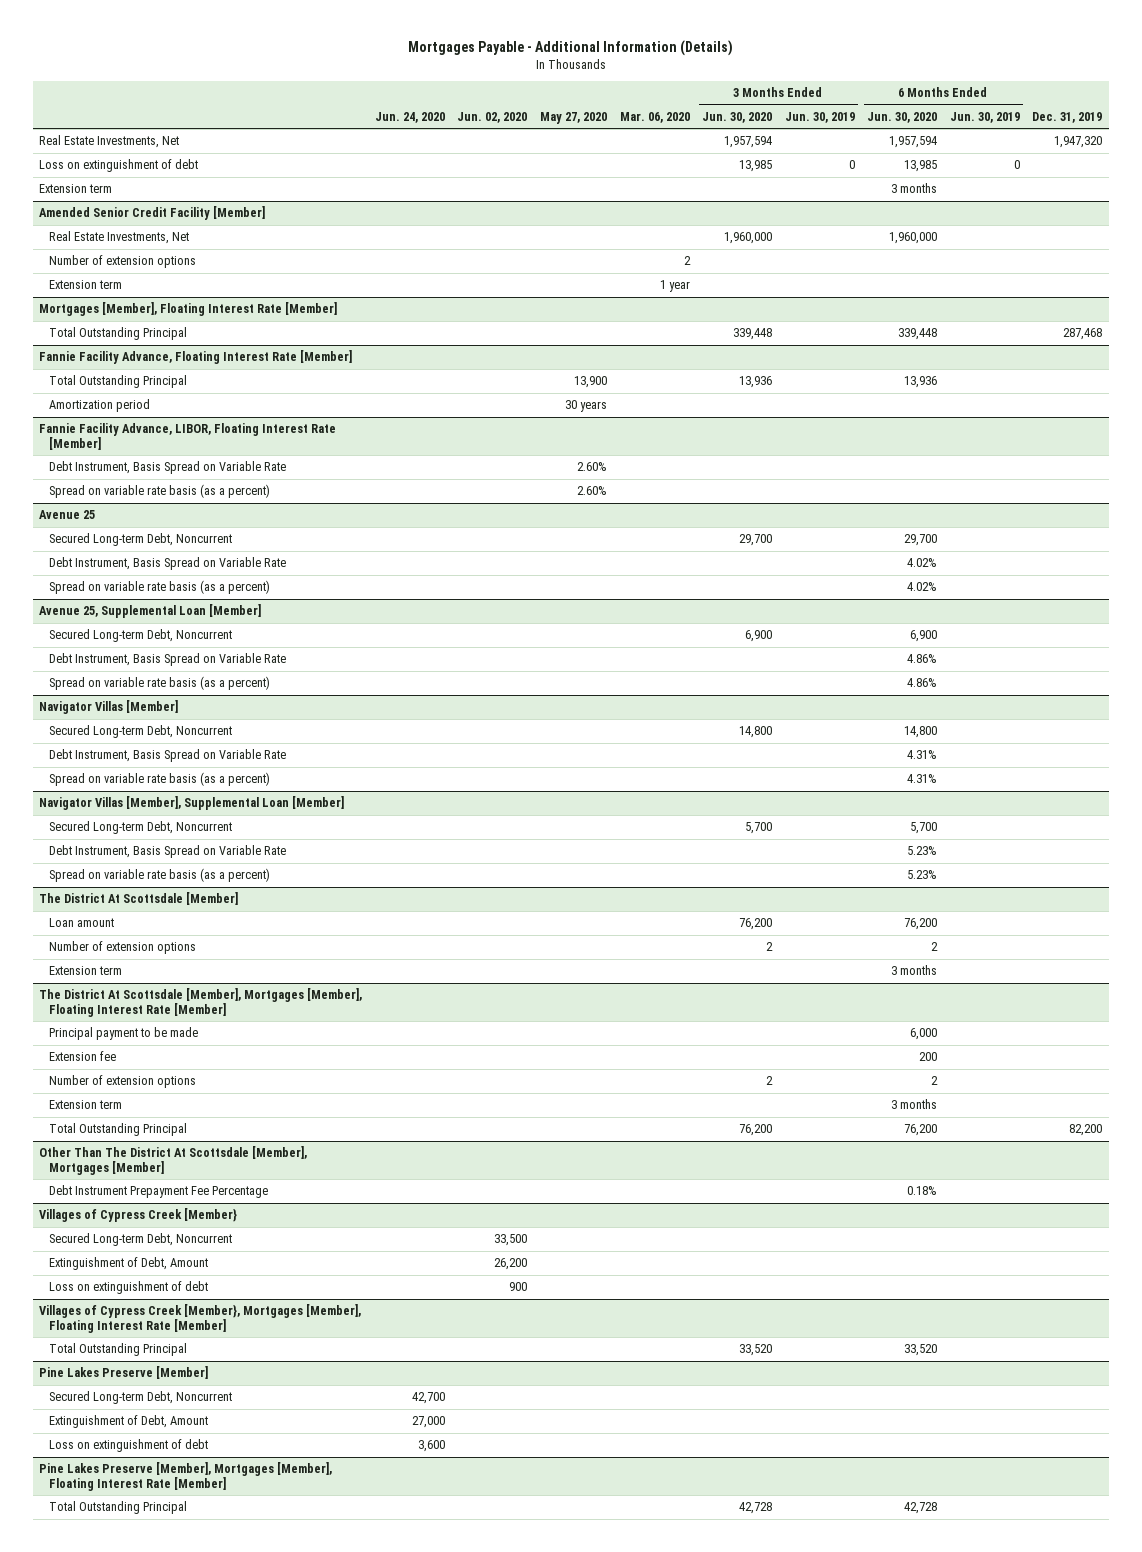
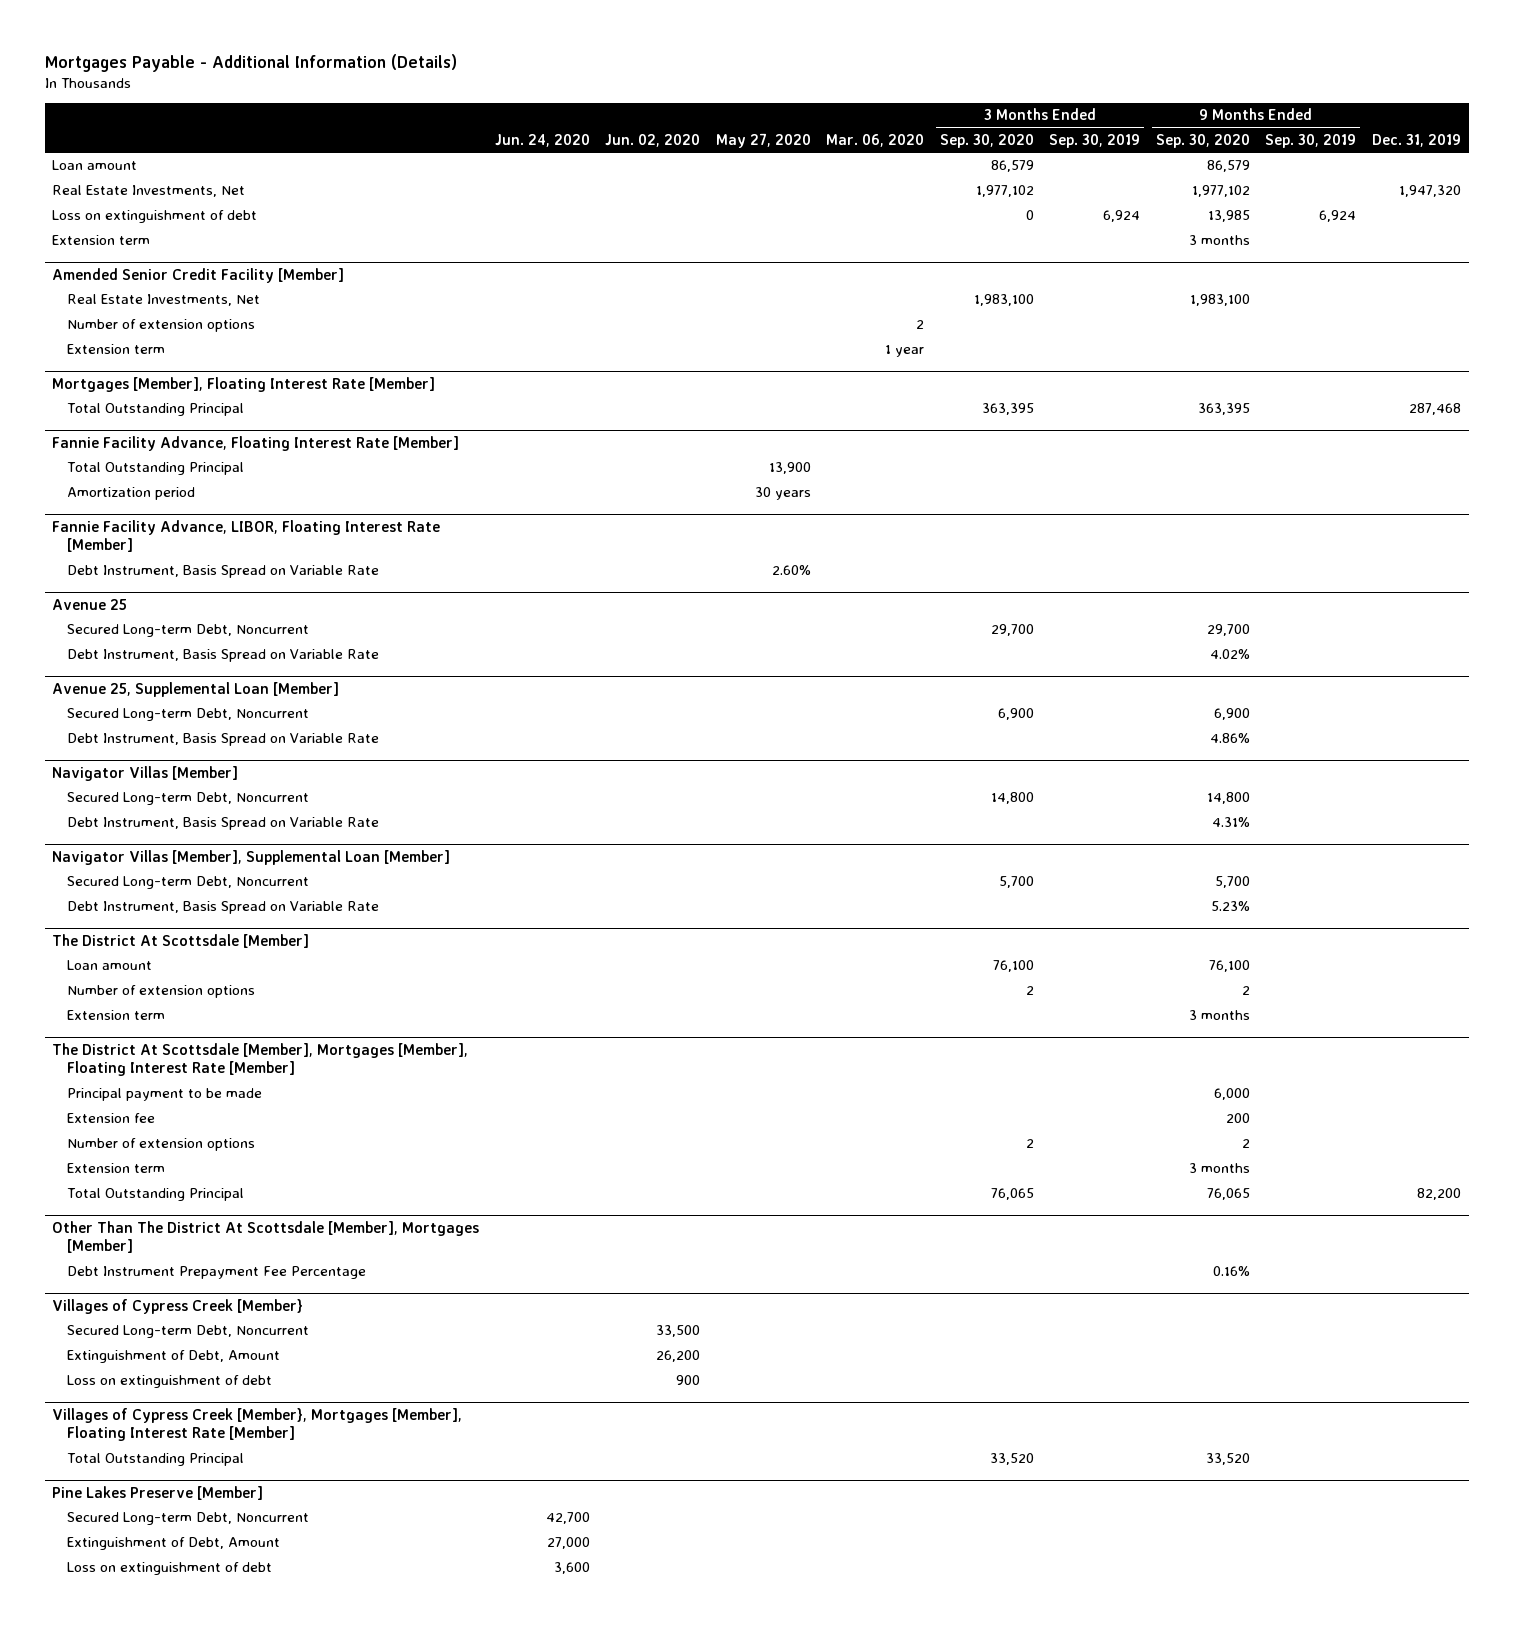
- | Jun. 24, 2020 | Jun. 02, 2020 | May 27, 2020 | Mar. 06, 2020 | 3 Months Ended Jun. 30, 2020 | 3 Months Ended Jun. 30, 2019 | 6 Months Ended Jun. 30, 2020 | 6 Months Ended Jun. 30, 2019 | Dec. 31, 2019
+ | Jun. 24, 2020 | Jun. 02, 2020 | May 27, 2020 | Mar. 06, 2020 | 3 Months Ended Sep. 30, 2020 | 3 Months Ended Sep. 30, 2019 | 9 Months Ended Sep. 30, 2020 | 9 Months Ended Sep. 30, 2019 | Dec. 31, 2019
+ Loan amount | | | | | 86,579 | | 86,579 | |
@ Fannie Facility Advance, LIBOR, Floating Interest Rate [Member]
- Spread on variable rate basis (as a percent) | | | 2.60% | | | | | |
@ Avenue 25
- Spread on variable rate basis (as a percent) | | | | | | | 4.02% | |
@ Avenue 25, Supplemental Loan [Member]
- Spread on variable rate basis (as a percent) | | | | | | | 4.86% | |
@ Navigator Villas [Member]
- Spread on variable rate basis (as a percent) | | | | | | | 4.31% | |
@ Navigator Villas [Member], Supplemental Loan [Member]
- Spread on variable rate basis (as a percent) | | | | | | | 5.23% | |
- Pine Lakes Preserve [Member], Mortgages [Member], Floating Interest Rate [Member]
- Total Outstanding Principal | | | | | 42,728 | | 42,728 | |

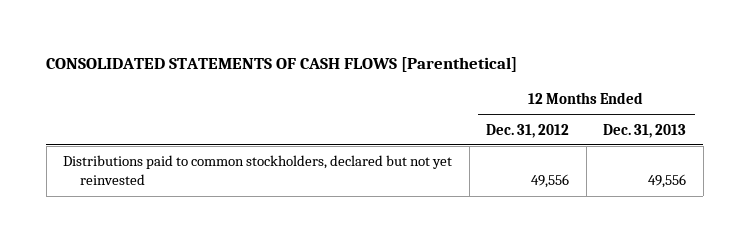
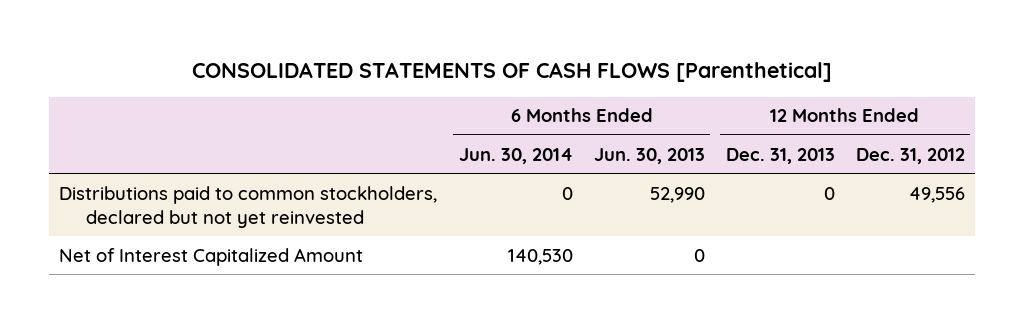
- | 12 Months Ended Dec. 31, 2012 | 12 Months Ended Dec. 31, 2013
+ | 6 Months Ended Jun. 30, 2014 | 6 Months Ended Jun. 30, 2013 | 12 Months Ended Dec. 31, 2013 | 12 Months Ended Dec. 31, 2012
- Distributions paid to common stockholders, declared but not yet reinvested | 49,556 | 49,556
+ Distributions paid to common stockholders, declared but not yet reinvested | 0 | 52,990 | 0 | 49,556
+ Net of Interest Capitalized Amount | 140,530 | 0 | |

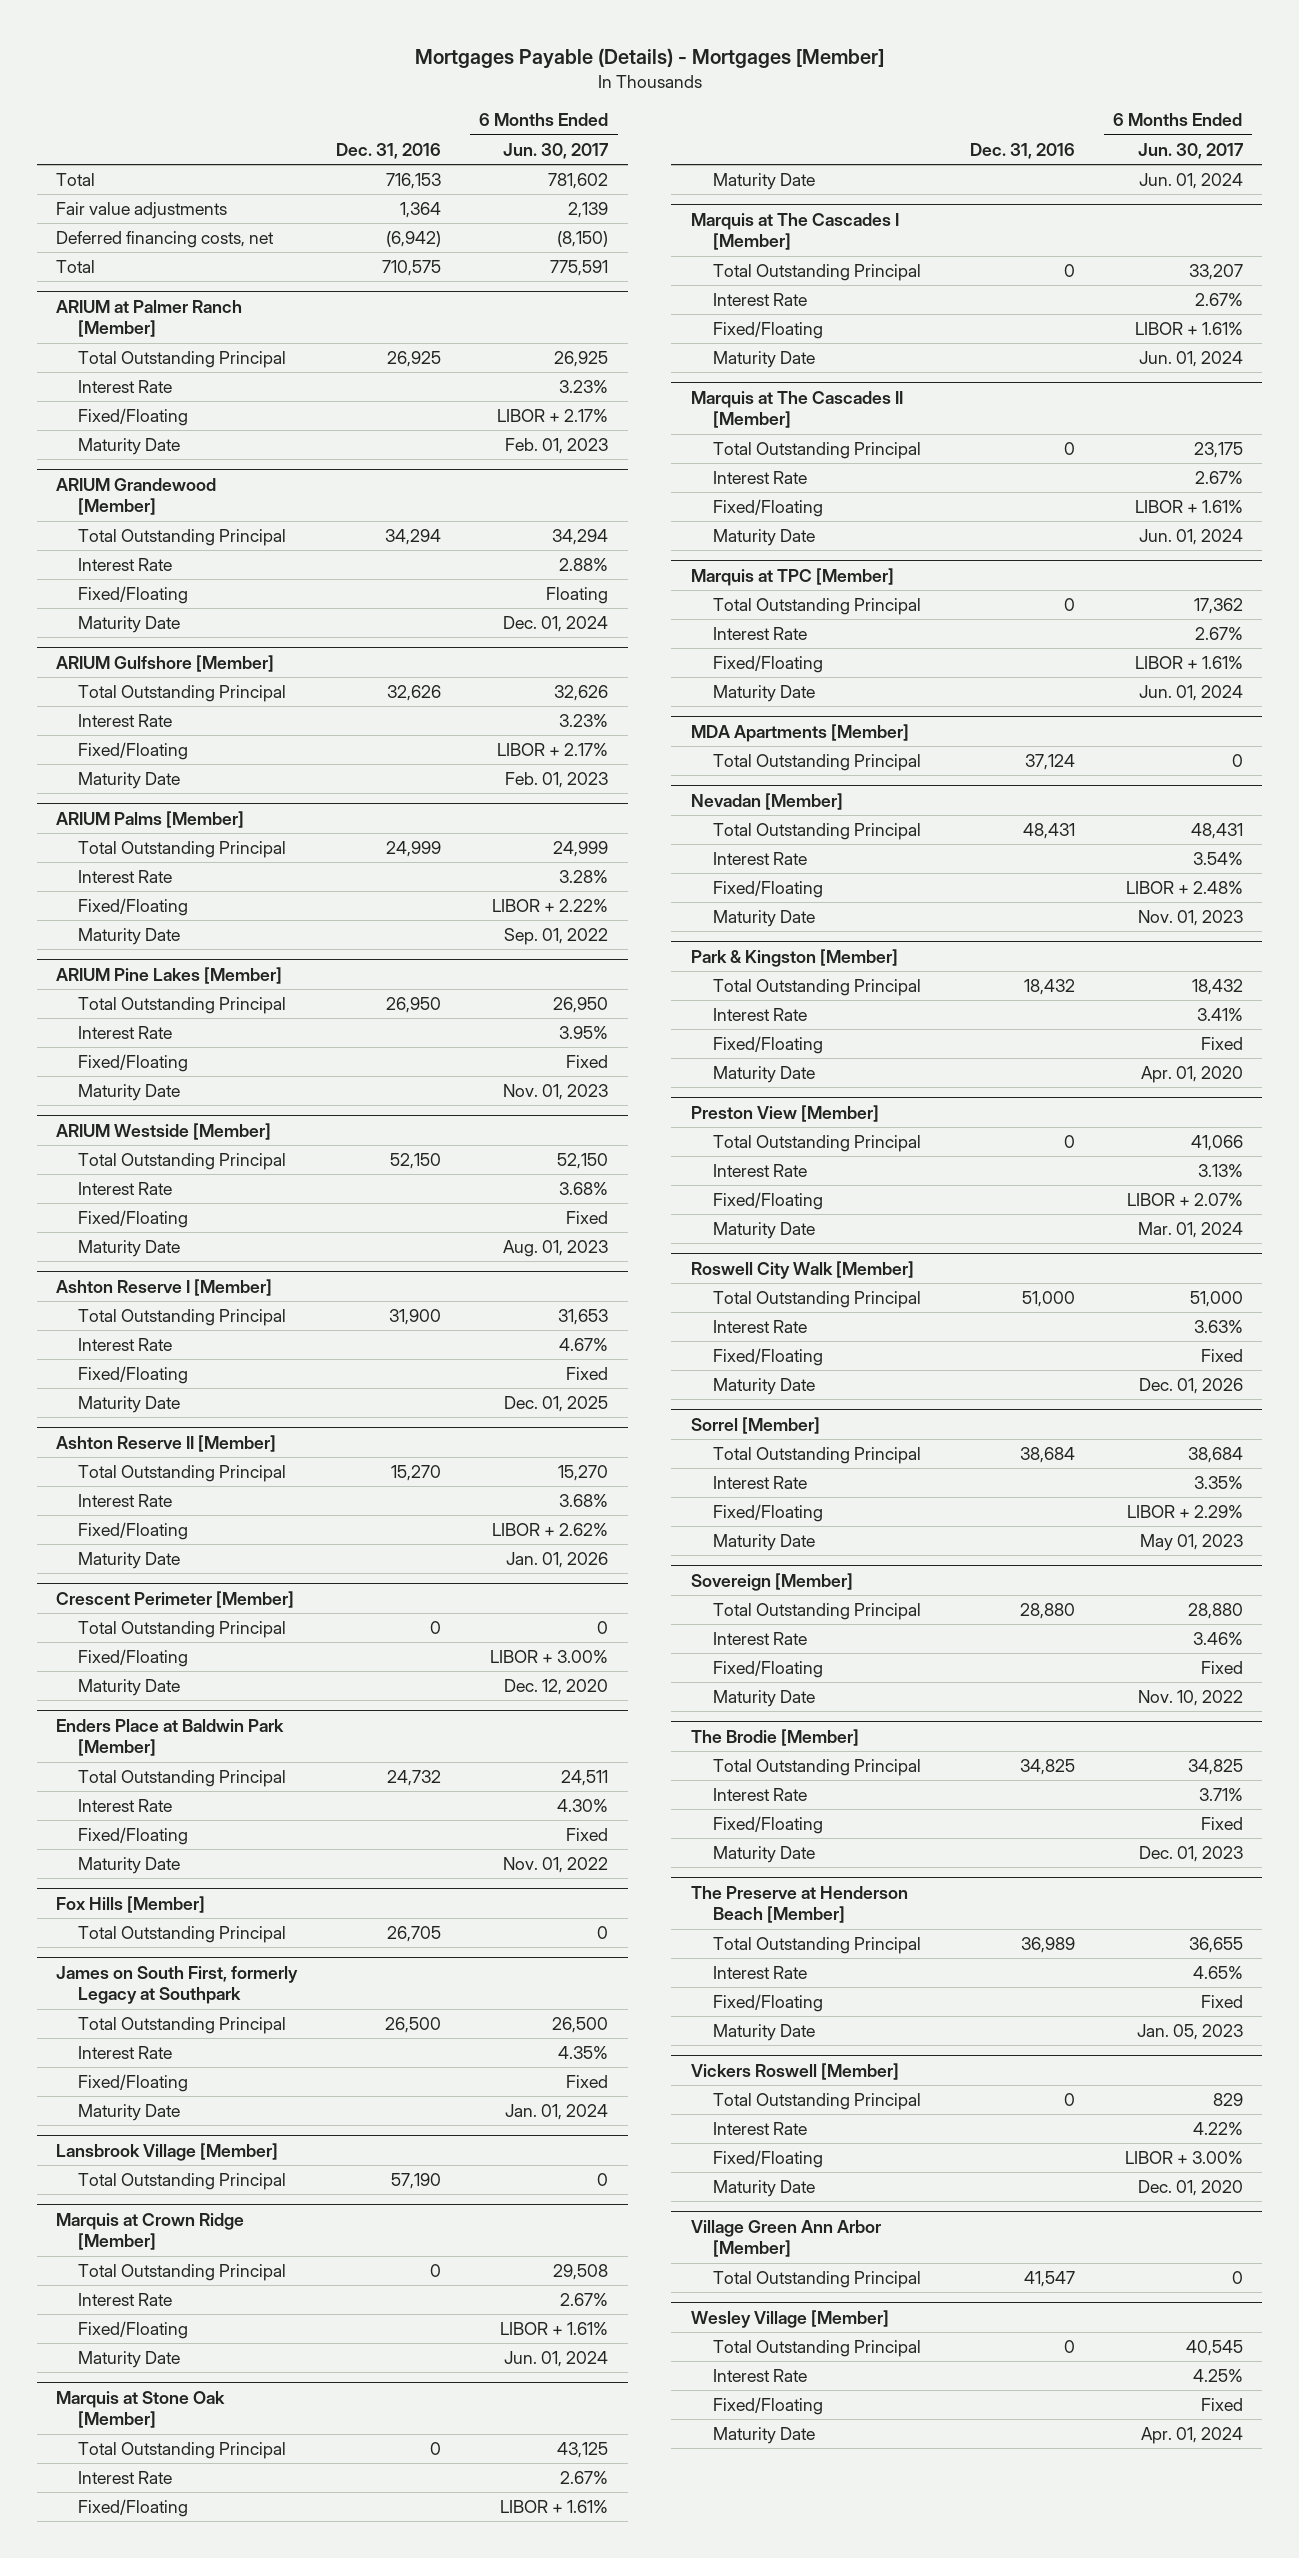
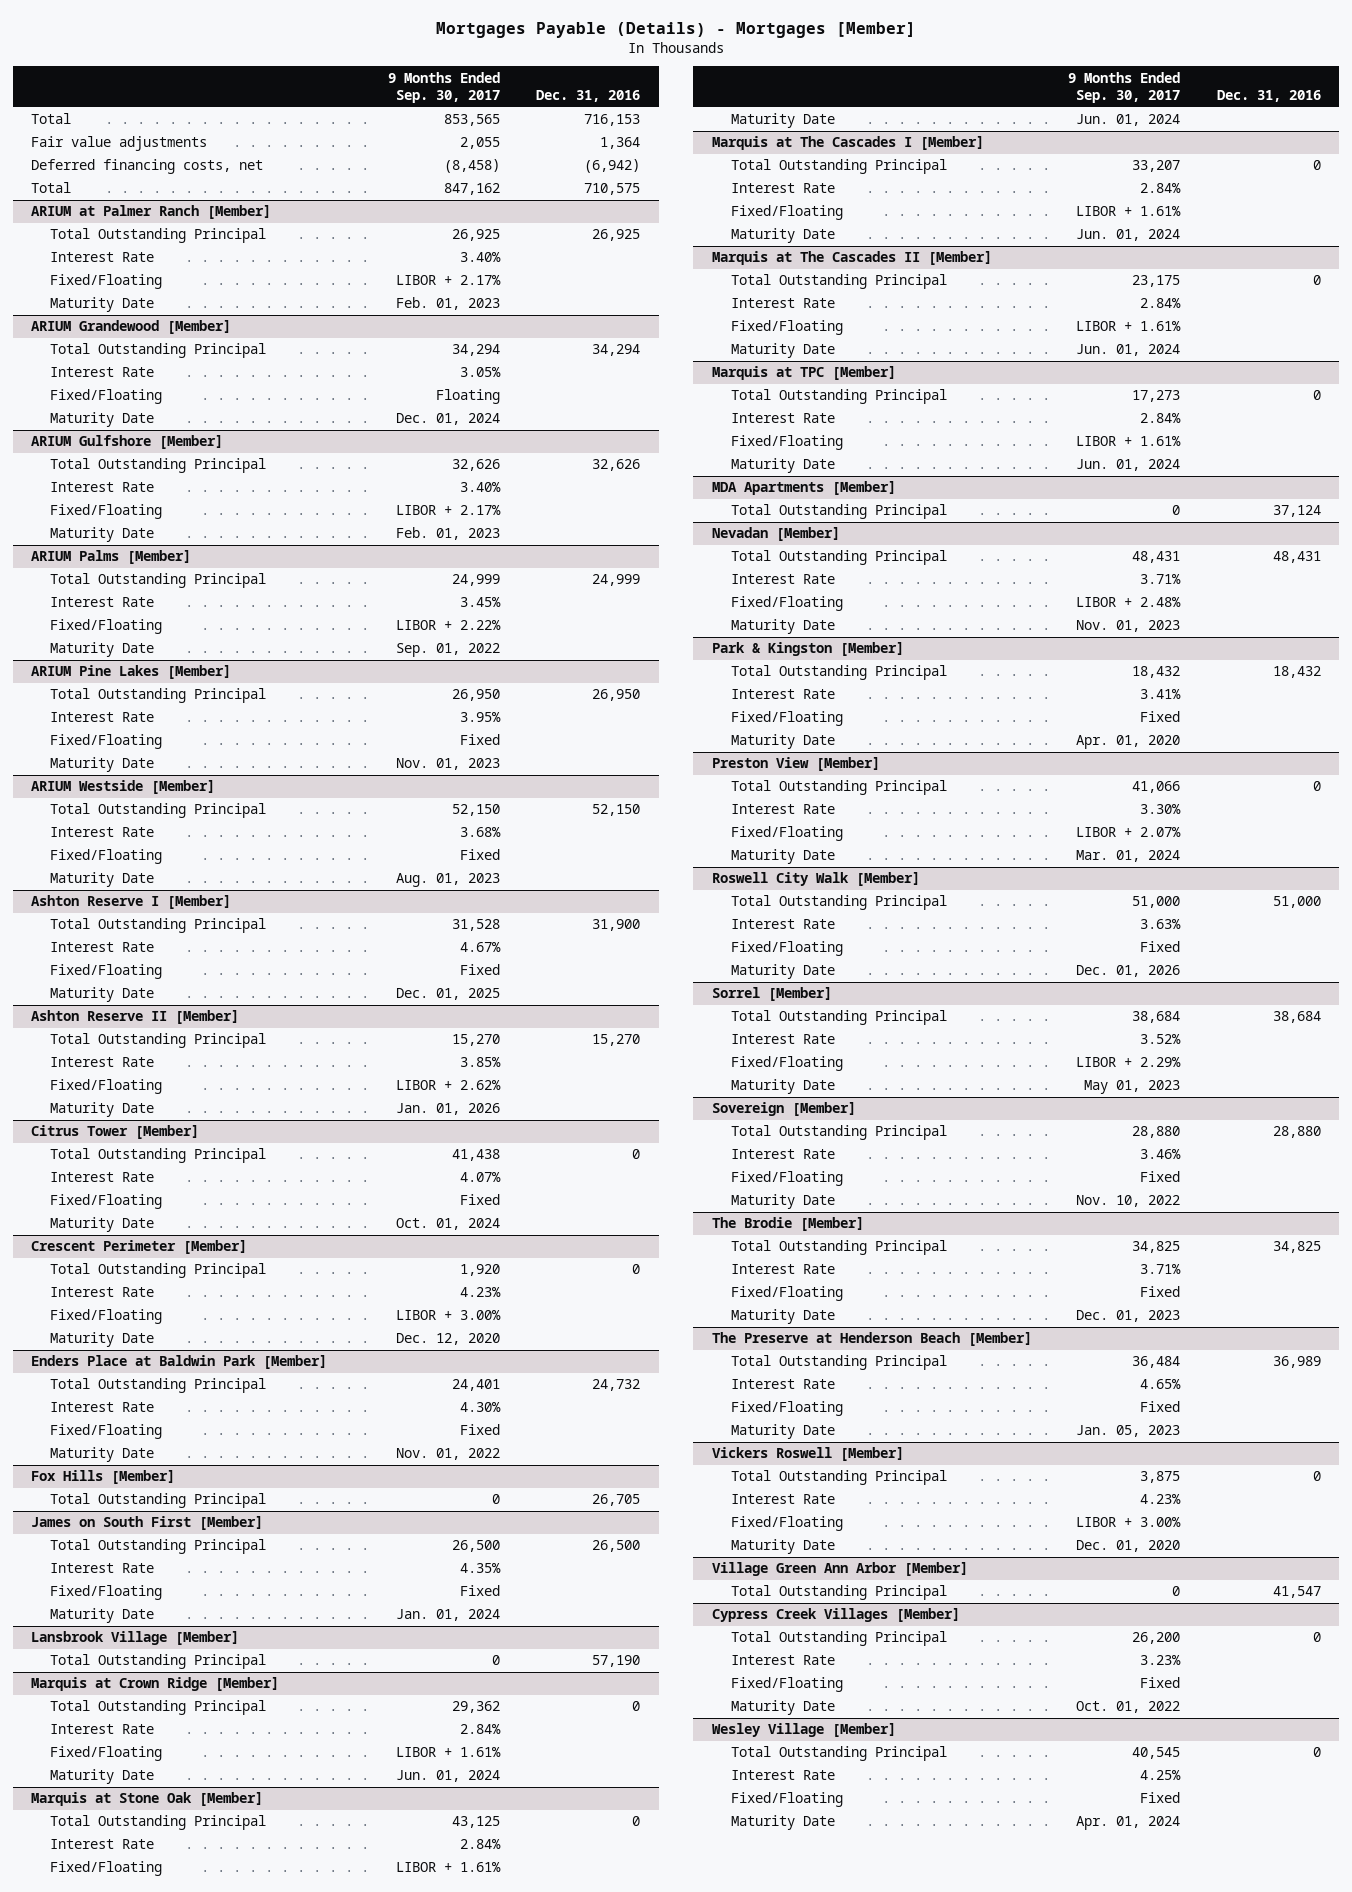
- | Dec. 31, 2016 | 6 Months Ended Jun. 30, 2017
+ | 9 Months Ended Sep. 30, 2017 | Dec. 31, 2016
+ Citrus Tower [Member]
+ Total Outstanding Principal | 41,438 | 0
+ Interest Rate | 4.07% |
+ Fixed/Floating | Fixed |
+ Maturity Date | Oct. 01, 2024 |
@ Crescent Perimeter [Member]
+ Interest Rate | 4.23% |
- James on South First, formerly Legacy at Southpark
+ James on South First [Member]
+ Cypress Creek Villages [Member]
+ Total Outstanding Principal | 26,200 | 0
+ Interest Rate | 3.23% |
+ Fixed/Floating | Fixed |
+ Maturity Date | Oct. 01, 2022 |

